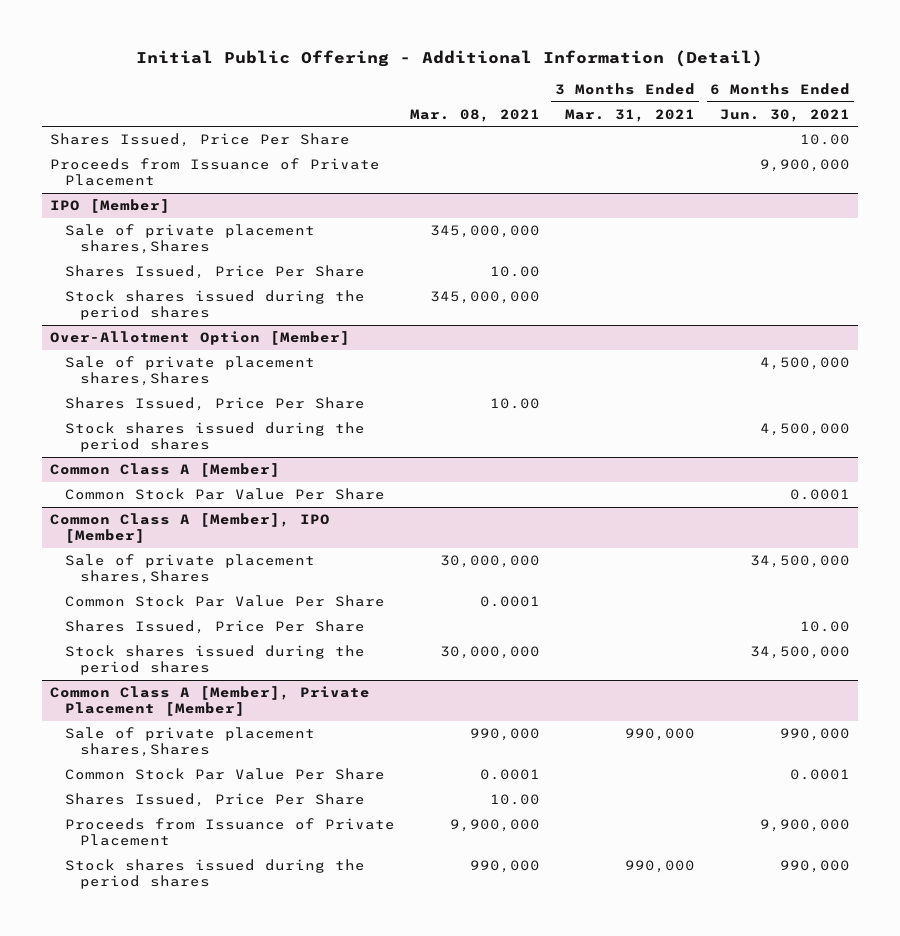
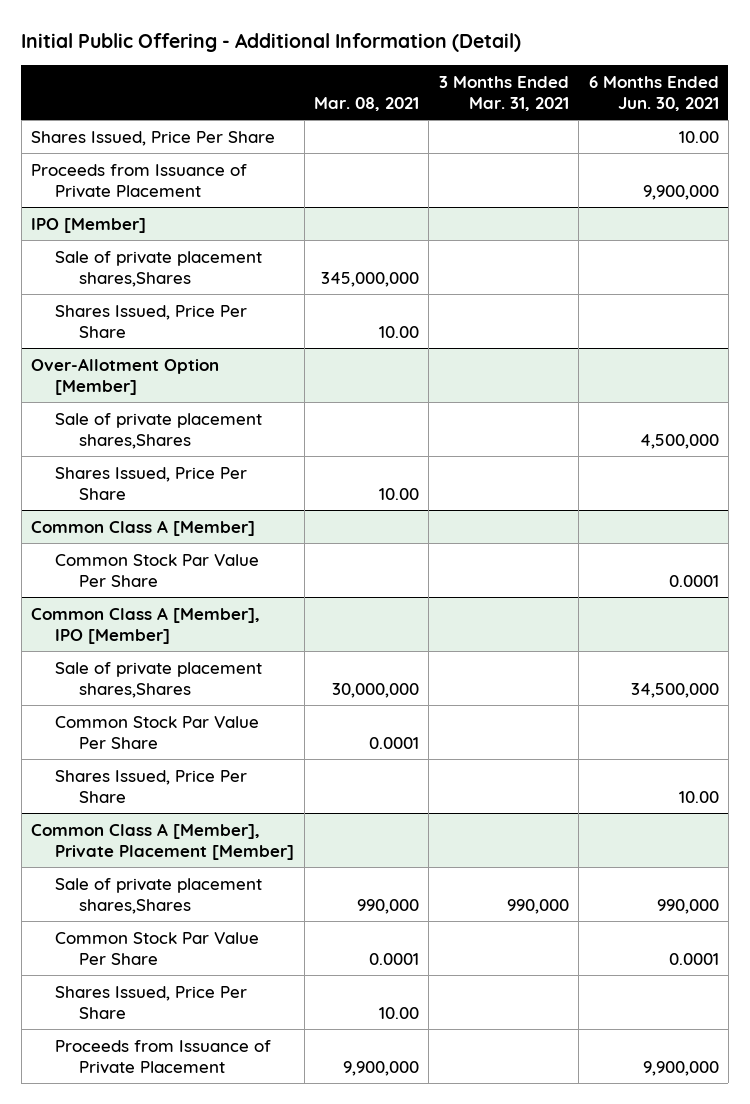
@ IPO [Member]
- Stock shares issued during the period shares | 345,000,000 | |
@ Over-Allotment Option [Member]
- Stock shares issued during the period shares | | | 4,500,000
@ Common Class A [Member], IPO [Member]
- Stock shares issued during the period shares | 30,000,000 | | 34,500,000
@ Common Class A [Member], Private Placement [Member]
- Stock shares issued during the period shares | 990,000 | 990,000 | 990,000

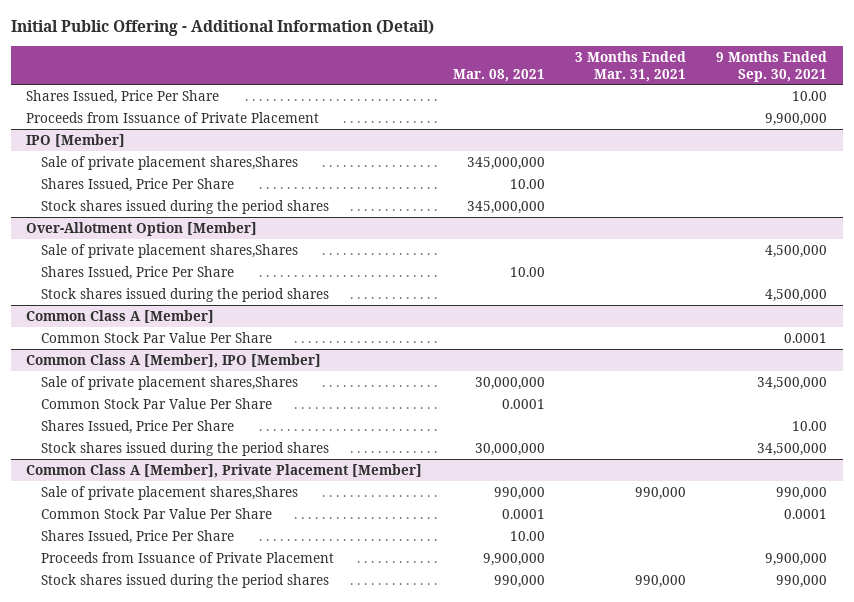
- | Mar. 08, 2021 | 3 Months Ended Mar. 31, 2021 | 6 Months Ended Jun. 30, 2021
+ | Mar. 08, 2021 | 3 Months Ended Mar. 31, 2021 | 9 Months Ended Sep. 30, 2021
@ IPO [Member]
+ Stock shares issued during the period shares | 345,000,000 | |
@ Over-Allotment Option [Member]
+ Stock shares issued during the period shares | | | 4,500,000
@ Common Class A [Member], IPO [Member]
+ Stock shares issued during the period shares | 30,000,000 | | 34,500,000
@ Common Class A [Member], Private Placement [Member]
+ Stock shares issued during the period shares | 990,000 | 990,000 | 990,000

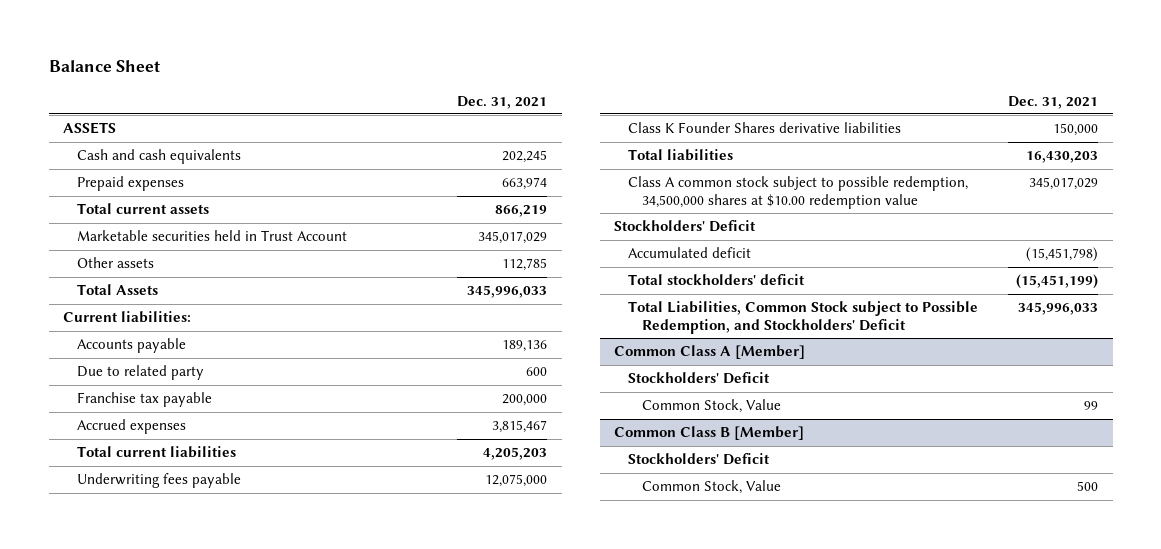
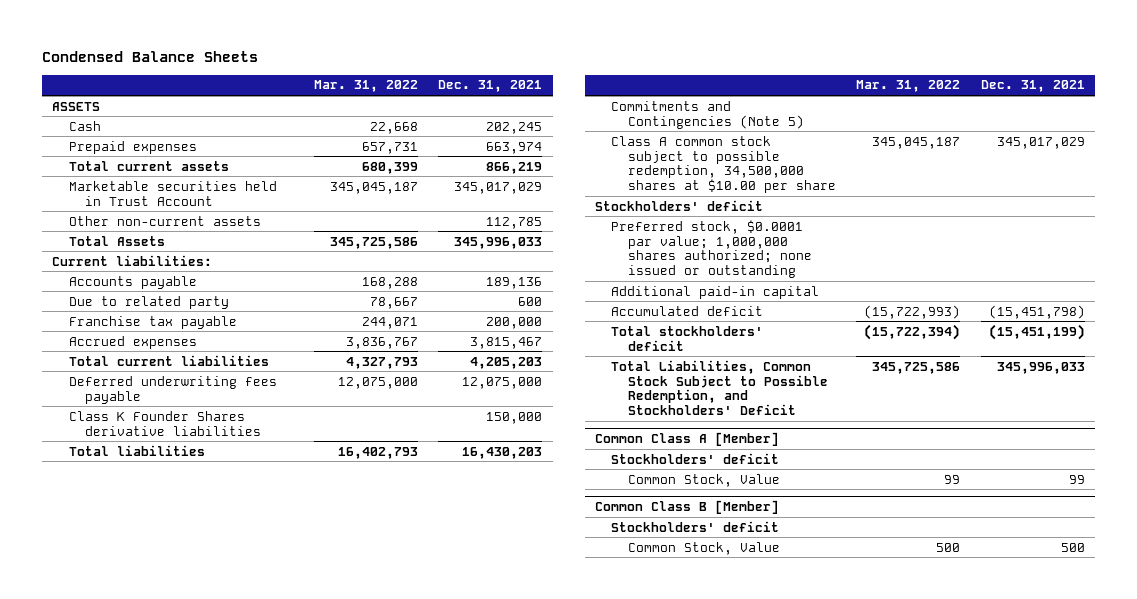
- Balance Sheet
+ Condensed Balance Sheets
- | Dec. 31, 2021
+ | Mar. 31, 2022 | Dec. 31, 2021
- Cash and cash equivalents | 202,245
+ Cash | 22,668 | 202,245
- Other assets | 112,785
+ Other non-current assets | | 112,785
- Underwriting fees payable | 12,075,000
+ Deferred underwriting fees payable | 12,075,000 | 12,075,000
- Class A common stock subject to possible redemption, 34,500,000 shares at $10.00 redemption value | 345,017,029
- Stockholders' Deficit
+ Commitments and Contingencies (Note 5)
+ Class A common stock subject to possible redemption, 34,500,000 shares at $10.00 per share | 345,045,187 | 345,017,029
+ Stockholders' deficit
+ Preferred stock, $0.0001 par value; 1,000,000 shares authorized; none issued or outstanding
+ Additional paid-in capital
- Total Liabilities, Common Stock subject to Possible Redemption, and Stockholders' Deficit | 345,996,033
+ Total Liabilities, Common Stock Subject to Possible Redemption, and Stockholders' Deficit | 345,725,586 | 345,996,033
@ Common Class A [Member]
- Stockholders' Deficit
+ Stockholders' deficit
@ Common Class B [Member]
- Stockholders' Deficit
+ Stockholders' deficit

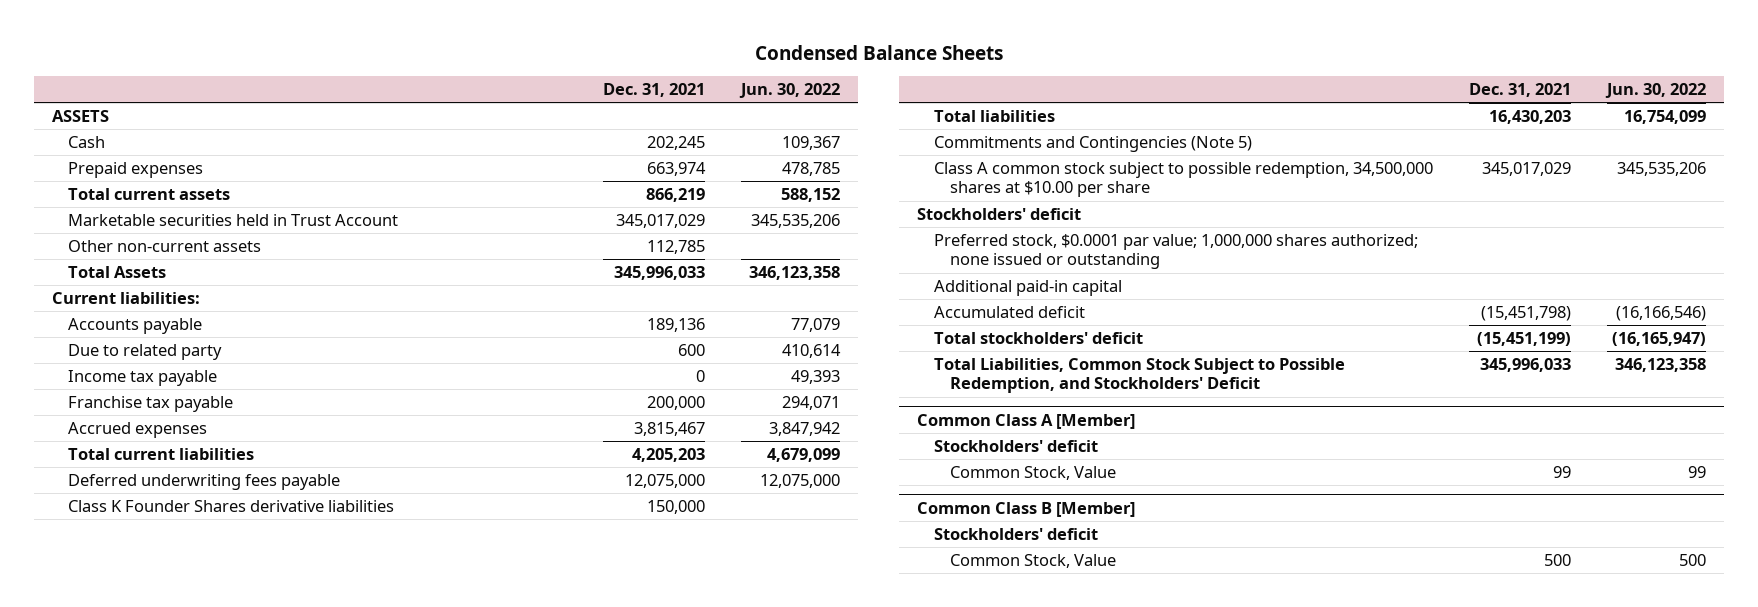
- | Mar. 31, 2022 | Dec. 31, 2021
+ | Dec. 31, 2021 | Jun. 30, 2022
+ Income tax payable | 0 | 49,393

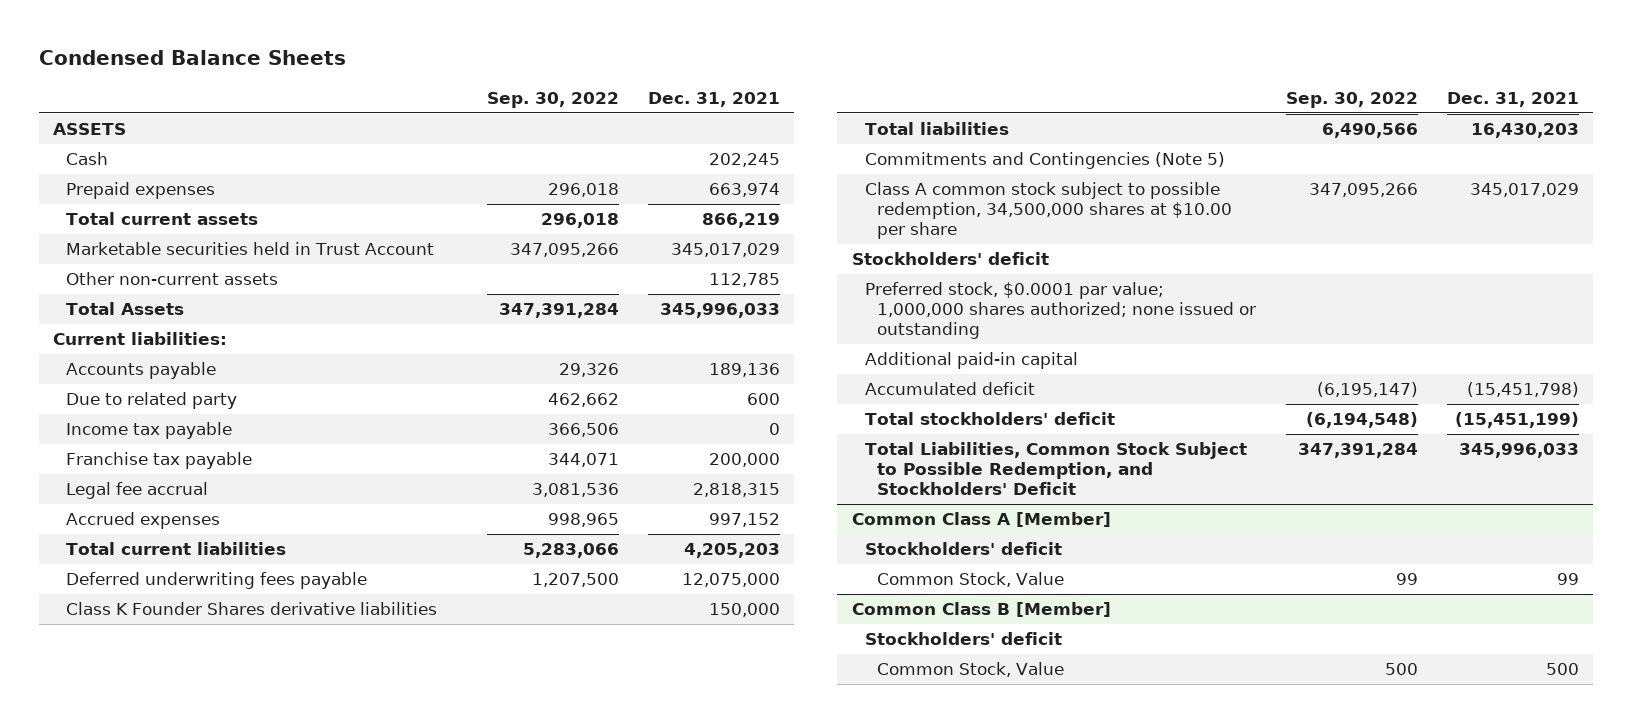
- | Dec. 31, 2021 | Jun. 30, 2022
+ | Sep. 30, 2022 | Dec. 31, 2021
- Accrued expenses | 3,815,467 | 3,847,942
+ Legal fee accrual | 3,081,536 | 2,818,315
+ Accrued expenses | 998,965 | 997,152

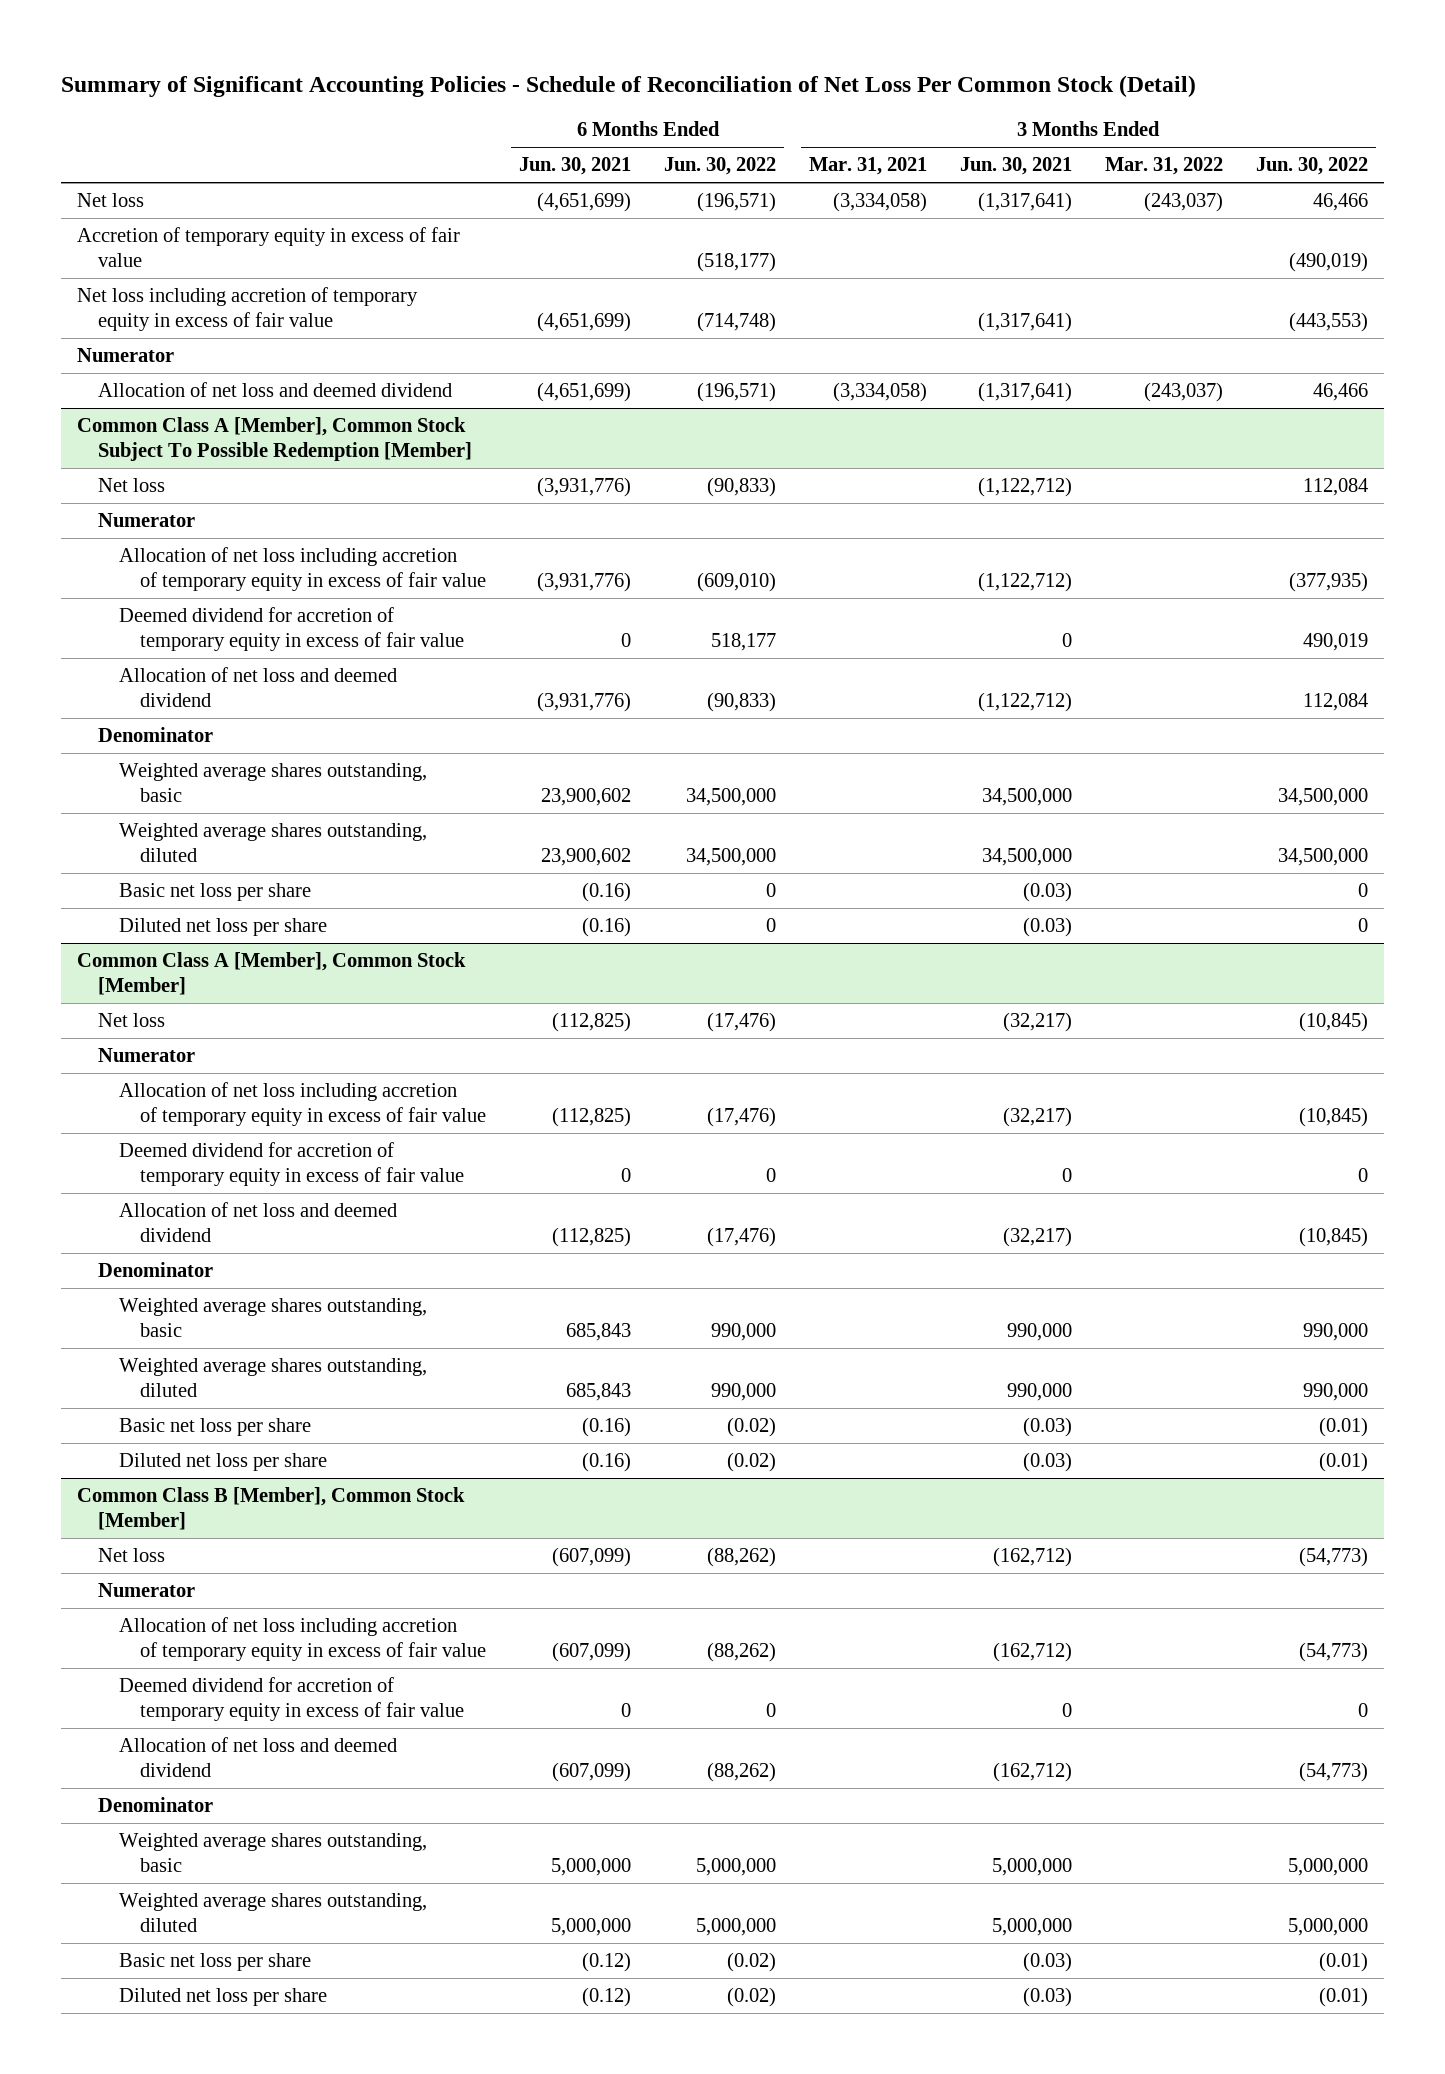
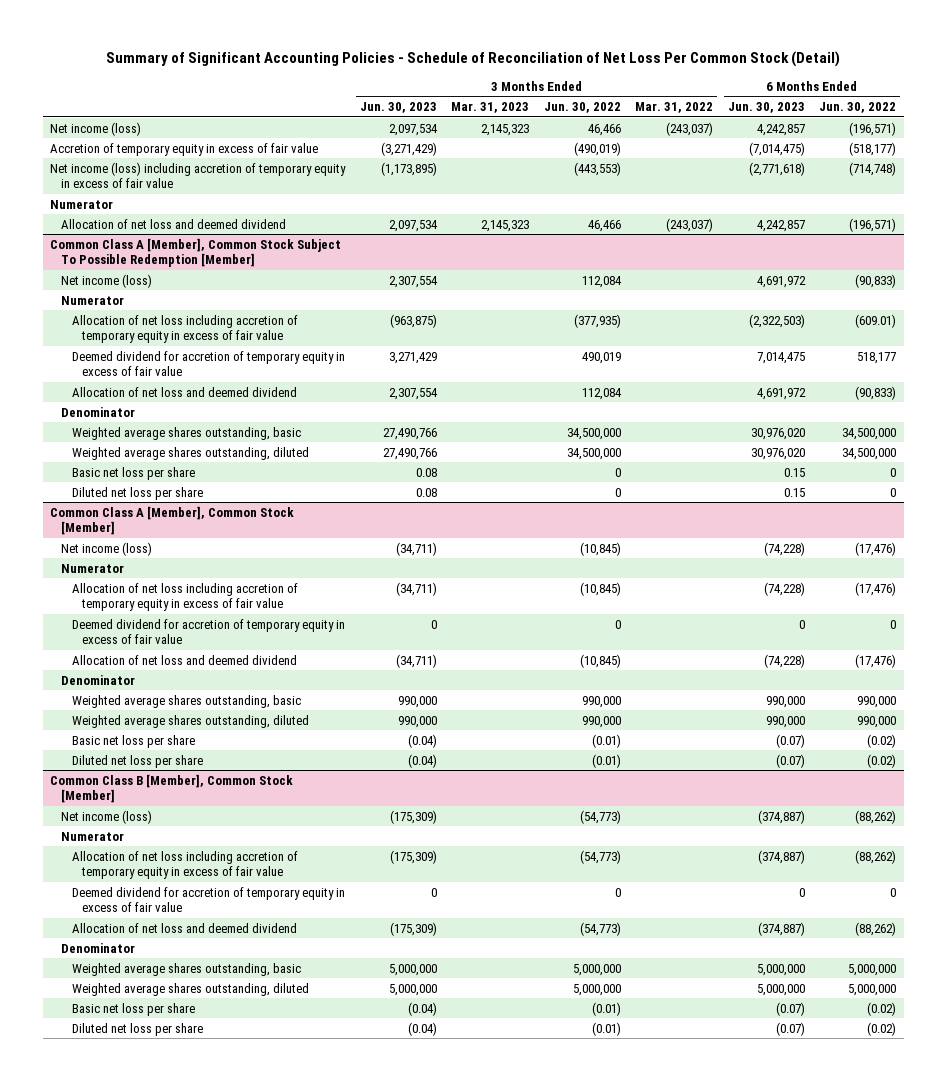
- | 6 Months Ended Jun. 30, 2021 | 6 Months Ended Jun. 30, 2022 | 3 Months Ended Mar. 31, 2021 | 3 Months Ended Jun. 30, 2021 | 3 Months Ended Mar. 31, 2022 | 3 Months Ended Jun. 30, 2022
+ | 3 Months Ended Jun. 30, 2023 | 3 Months Ended Mar. 31, 2023 | 3 Months Ended Jun. 30, 2022 | 3 Months Ended Mar. 31, 2022 | 6 Months Ended Jun. 30, 2023 | 6 Months Ended Jun. 30, 2022
- Net loss | (4,651,699) | (196,571) | (3,334,058) | (1,317,641) | (243,037) | 46,466
+ Net income (loss) | 2,097,534 | 2,145,323 | 46,466 | (243,037) | 4,242,857 | (196,571)
- Net loss including accretion of temporary equity in excess of fair value | (4,651,699) | (714,748) | | (1,317,641) | | (443,553)
+ Net income (loss) including accretion of temporary equity in excess of fair value | (1,173,895) | | (443,553) | | (2,771,618) | (714,748)
@ Common Class A [Member], Common Stock Subject To Possible Redemption [Member]
- Net loss | (3,931,776) | (90,833) | | (1,122,712) | | 112,084
+ Net income (loss) | 2,307,554 | | 112,084 | | 4,691,972 | (90,833)
- Allocation of net loss including accretion of temporary equity in excess of fair value | (3,931,776) | (609,010) | | (1,122,712) | | (377,935)
+ Allocation of net loss including accretion of temporary equity in excess of fair value | (963,875) | | (377,935) | | (2,322,503) | (609.01)
@ Common Class A [Member], Common Stock [Member]
- Net loss | (112,825) | (17,476) | | (32,217) | | (10,845)
+ Net income (loss) | (34,711) | | (10,845) | | (74,228) | (17,476)
@ Common Class B [Member], Common Stock [Member]
- Net loss | (607,099) | (88,262) | | (162,712) | | (54,773)
+ Net income (loss) | (175,309) | | (54,773) | | (374,887) | (88,262)

